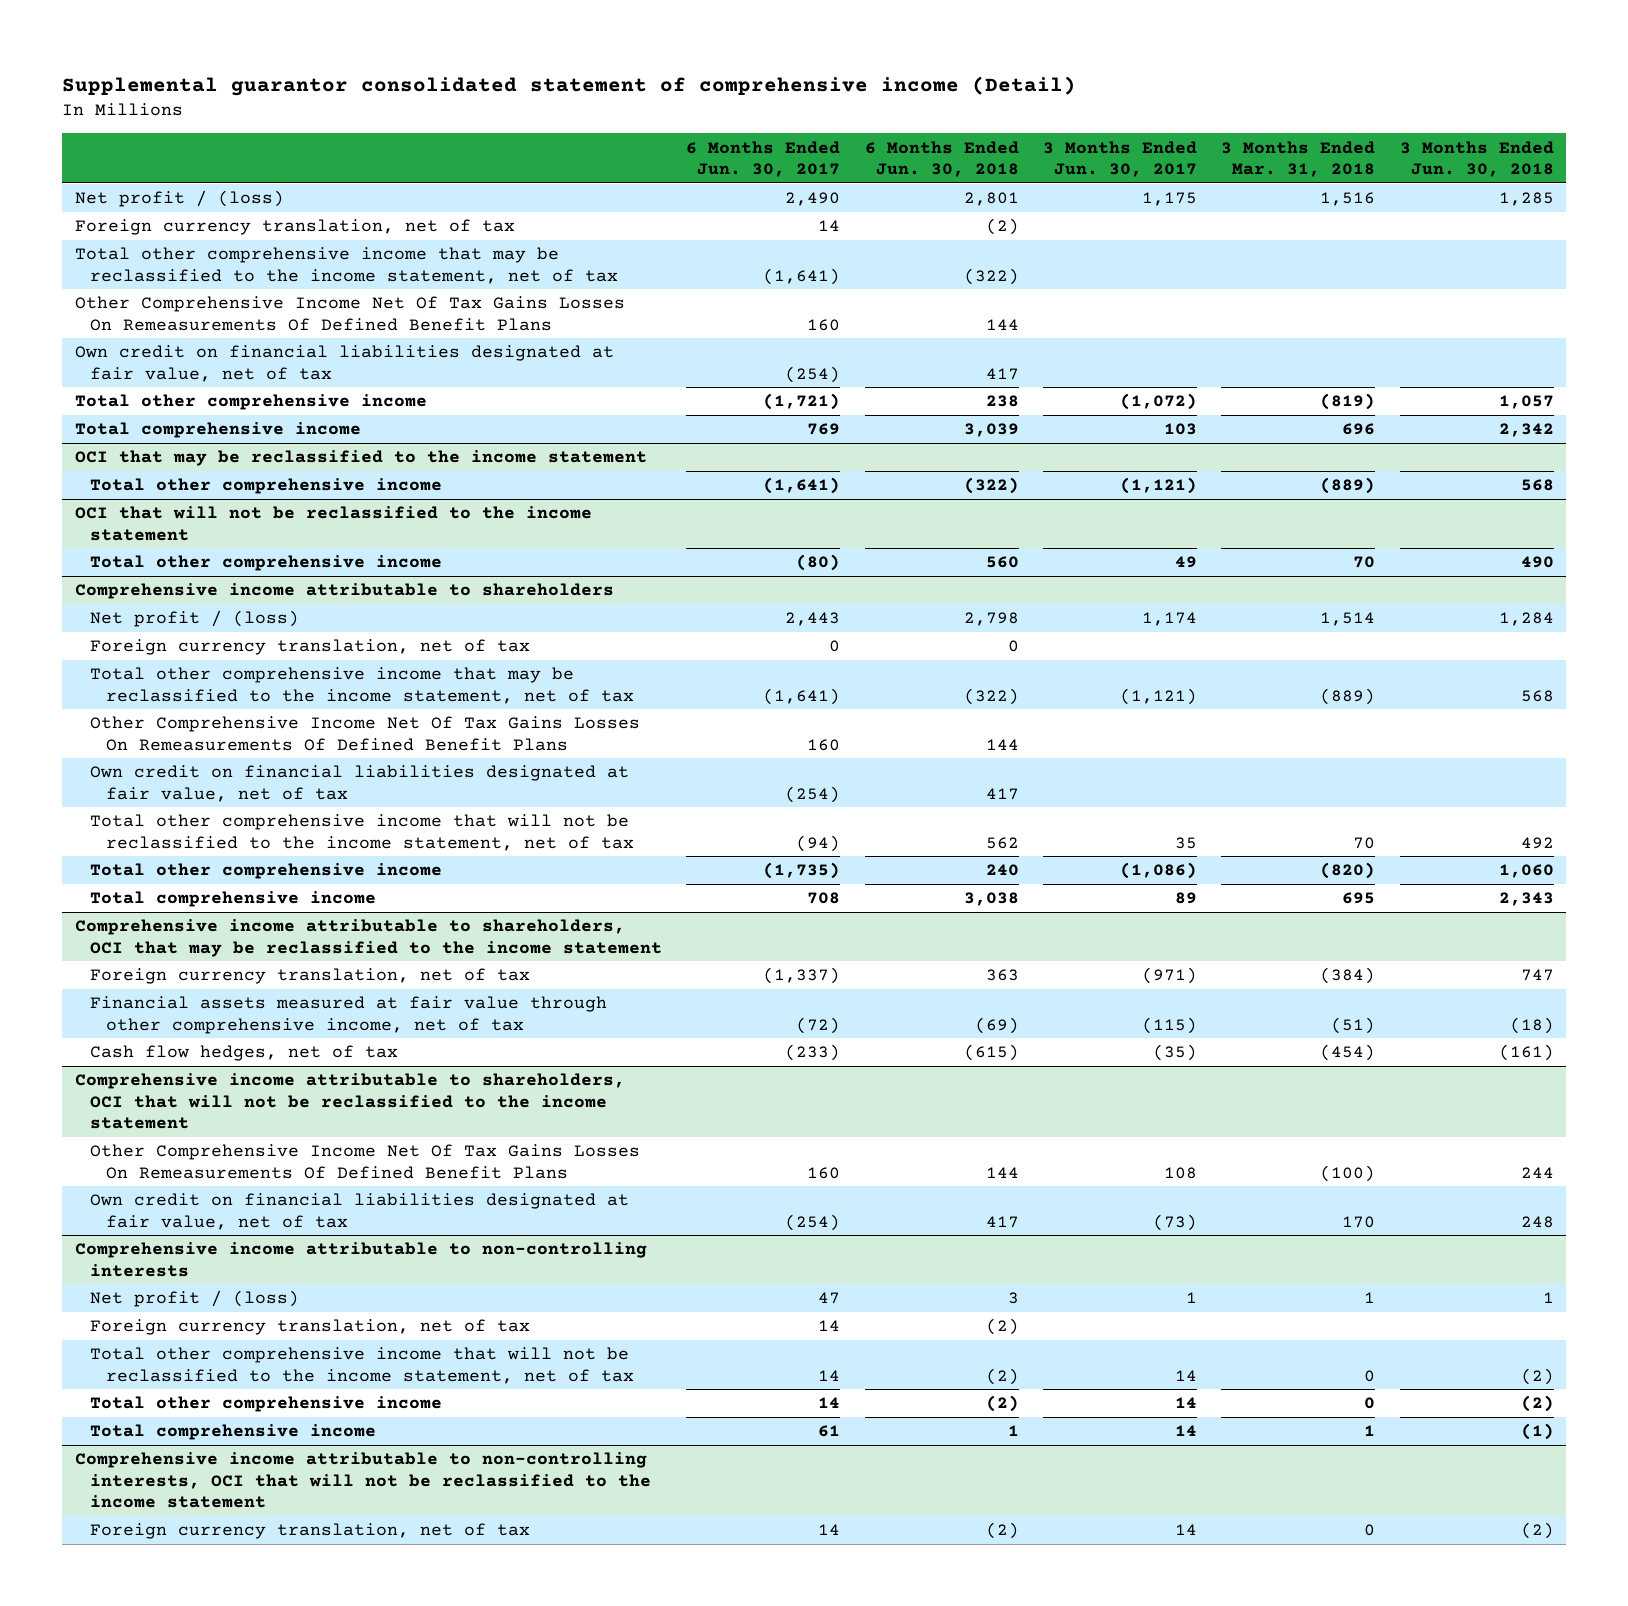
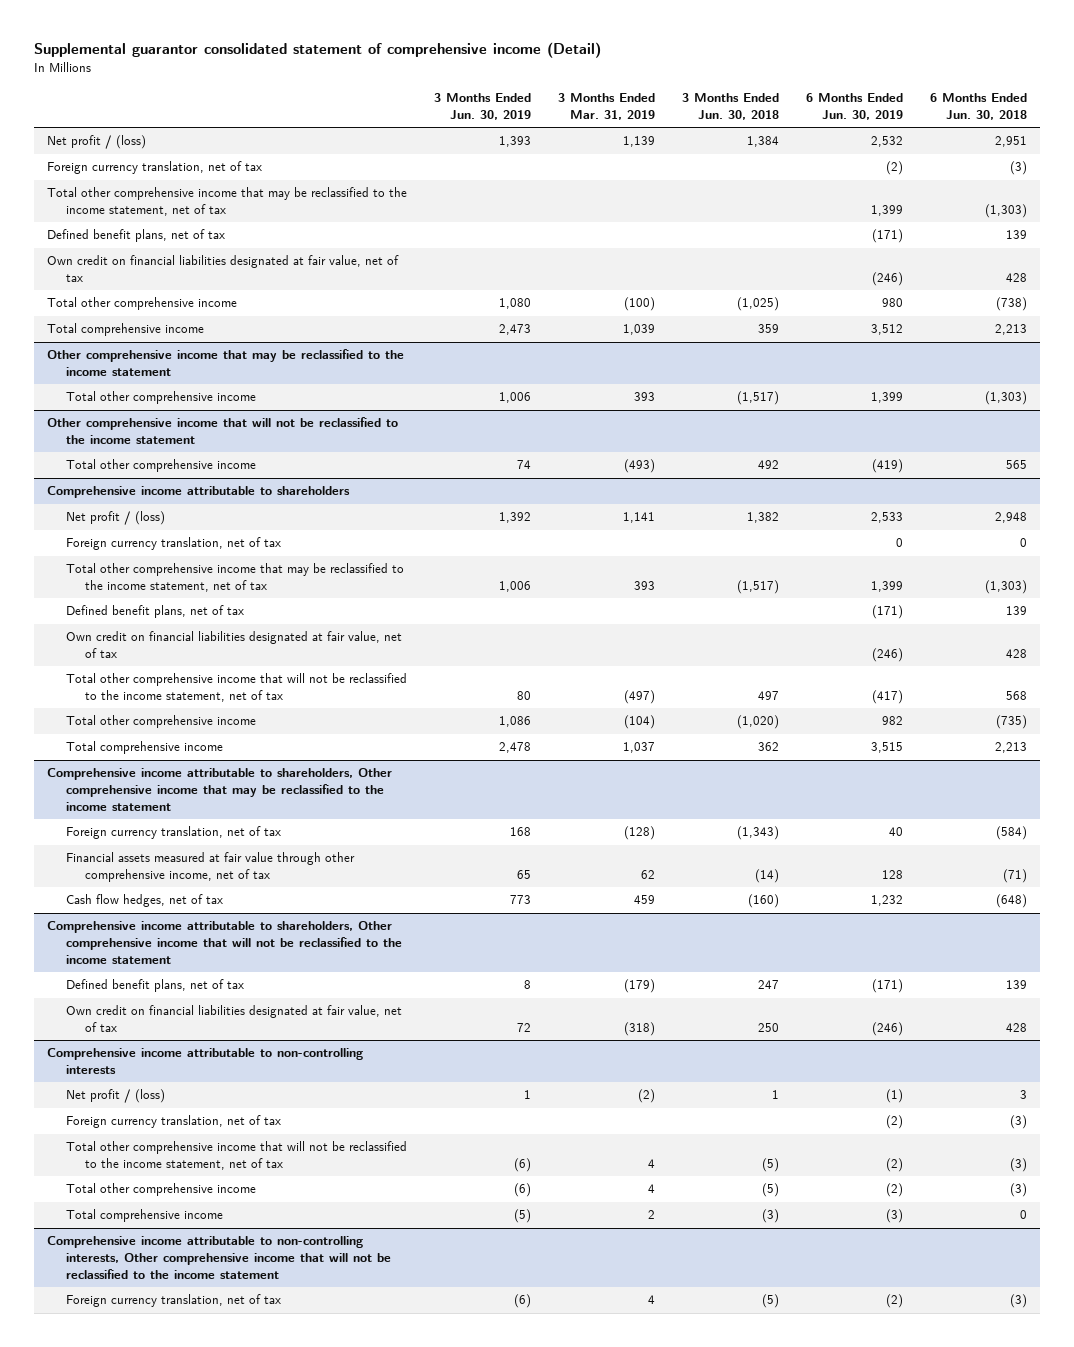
- | 6 Months Ended Jun. 30, 2017 | 6 Months Ended Jun. 30, 2018 | 3 Months Ended Jun. 30, 2017 | 3 Months Ended Mar. 31, 2018 | 3 Months Ended Jun. 30, 2018
+ | 3 Months Ended Jun. 30, 2019 | 3 Months Ended Mar. 31, 2019 | 3 Months Ended Jun. 30, 2018 | 6 Months Ended Jun. 30, 2019 | 6 Months Ended Jun. 30, 2018
- Net profit / (loss) | 2,490 | 2,801 | 1,175 | 1,516 | 1,285
- Foreign currency translation, net of tax | 14 | (2) | | |
- Total other comprehensive income that may be reclassified to the income statement, net of tax | (1,641) | (322) | | |
- Other Comprehensive Income Net Of Tax Gains Losses On Remeasurements Of Defined Benefit Plans | 160 | 144 | | |
- Own credit on financial liabilities designated at fair value, net of tax | (254) | 417 | | |
- Total other comprehensive income | (1,721) | 238 | (1,072) | (819) | 1,057
- Total comprehensive income | 769 | 3,039 | 103 | 696 | 2,342
- OCI that may be reclassified to the income statement
- Total other comprehensive income | (1,641) | (322) | (1,121) | (889) | 568
- OCI that will not be reclassified to the income statement
- Total other comprehensive income | (80) | 560 | 49 | 70 | 490
+ Net profit / (loss) | 1,393 | 1,139 | 1,384 | 2,532 | 2,951
+ Foreign currency translation, net of tax | | | | (2) | (3)
+ Total other comprehensive income that may be reclassified to the income statement, net of tax | | | | 1,399 | (1,303)
+ Defined benefit plans, net of tax | | | | (171) | 139
+ Own credit on financial liabilities designated at fair value, net of tax | | | | (246) | 428
+ Total other comprehensive income | 1,080 | (100) | (1,025) | 980 | (738)
+ Total comprehensive income | 2,473 | 1,039 | 359 | 3,512 | 2,213
+ Other comprehensive income that may be reclassified to the income statement
+ Total other comprehensive income | 1,006 | 393 | (1,517) | 1,399 | (1,303)
+ Other comprehensive income that will not be reclassified to the income statement
+ Total other comprehensive income | 74 | (493) | 492 | (419) | 565
@ Comprehensive income attributable to shareholders
- Net profit / (loss) | 2,443 | 2,798 | 1,174 | 1,514 | 1,284
+ Net profit / (loss) | 1,392 | 1,141 | 1,382 | 2,533 | 2,948
- Total other comprehensive income that may be reclassified to the income statement, net of tax | (1,641) | (322) | (1,121) | (889) | 568
- Other Comprehensive Income Net Of Tax Gains Losses On Remeasurements Of Defined Benefit Plans | 160 | 144 | | |
- Own credit on financial liabilities designated at fair value, net of tax | (254) | 417 | | |
- Total other comprehensive income that will not be reclassified to the income statement, net of tax | (94) | 562 | 35 | 70 | 492
- Total other comprehensive income | (1,735) | 240 | (1,086) | (820) | 1,060
- Total comprehensive income | 708 | 3,038 | 89 | 695 | 2,343
- Comprehensive income attributable to shareholders, OCI that may be reclassified to the income statement
- Foreign currency translation, net of tax | (1,337) | 363 | (971) | (384) | 747
- Financial assets measured at fair value through other comprehensive income, net of tax | (72) | (69) | (115) | (51) | (18)
- Cash flow hedges, net of tax | (233) | (615) | (35) | (454) | (161)
- Comprehensive income attributable to shareholders, OCI that will not be reclassified to the income statement
- Other Comprehensive Income Net Of Tax Gains Losses On Remeasurements Of Defined Benefit Plans | 160 | 144 | 108 | (100) | 244
- Own credit on financial liabilities designated at fair value, net of tax | (254) | 417 | (73) | 170 | 248
@ Comprehensive income attributable to shareholders
+ Total other comprehensive income that may be reclassified to the income statement, net of tax | 1,006 | 393 | (1,517) | 1,399 | (1,303)
+ Defined benefit plans, net of tax | | | | (171) | 139
+ Own credit on financial liabilities designated at fair value, net of tax | | | | (246) | 428
+ Total other comprehensive income that will not be reclassified to the income statement, net of tax | 80 | (497) | 497 | (417) | 568
+ Total other comprehensive income | 1,086 | (104) | (1,020) | 982 | (735)
+ Total comprehensive income | 2,478 | 1,037 | 362 | 3,515 | 2,213
+ Comprehensive income attributable to shareholders, Other comprehensive income that may be reclassified to the income statement
+ Foreign currency translation, net of tax | 168 | (128) | (1,343) | 40 | (584)
+ Financial assets measured at fair value through other comprehensive income, net of tax | 65 | 62 | (14) | 128 | (71)
+ Cash flow hedges, net of tax | 773 | 459 | (160) | 1,232 | (648)
+ Comprehensive income attributable to shareholders, Other comprehensive income that will not be reclassified to the income statement
+ Defined benefit plans, net of tax | 8 | (179) | 247 | (171) | 139
+ Own credit on financial liabilities designated at fair value, net of tax | 72 | (318) | 250 | (246) | 428
@ Comprehensive income attributable to non-controlling interests
- Foreign currency translation, net of tax | 14 | (2) | | |
- Total other comprehensive income that will not be reclassified to the income statement, net of tax | 14 | (2) | 14 | 0 | (2)
- Total other comprehensive income | 14 | (2) | 14 | 0 | (2)
- Total comprehensive income | 61 | 1 | 14 | 1 | (1)
- Comprehensive income attributable to non-controlling interests, OCI that will not be reclassified to the income statement
- Foreign currency translation, net of tax | 14 | (2) | 14 | 0 | (2)
@ Comprehensive income attributable to non-controlling interests
+ Foreign currency translation, net of tax | | | | (2) | (3)
+ Total other comprehensive income that will not be reclassified to the income statement, net of tax | (6) | 4 | (5) | (2) | (3)
+ Total other comprehensive income | (6) | 4 | (5) | (2) | (3)
+ Total comprehensive income | (5) | 2 | (3) | (3) | 0
+ Comprehensive income attributable to non-controlling interests, Other comprehensive income that will not be reclassified to the income statement
+ Foreign currency translation, net of tax | (6) | 4 | (5) | (2) | (3)

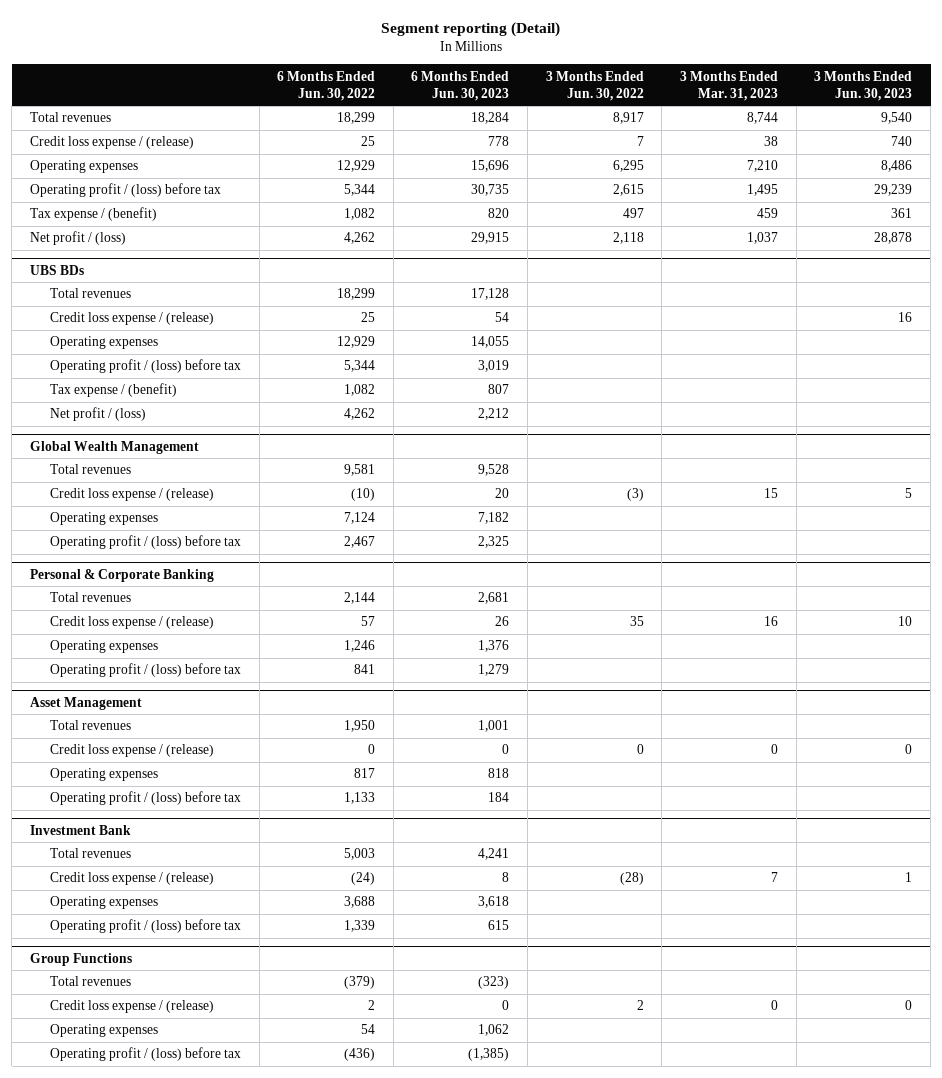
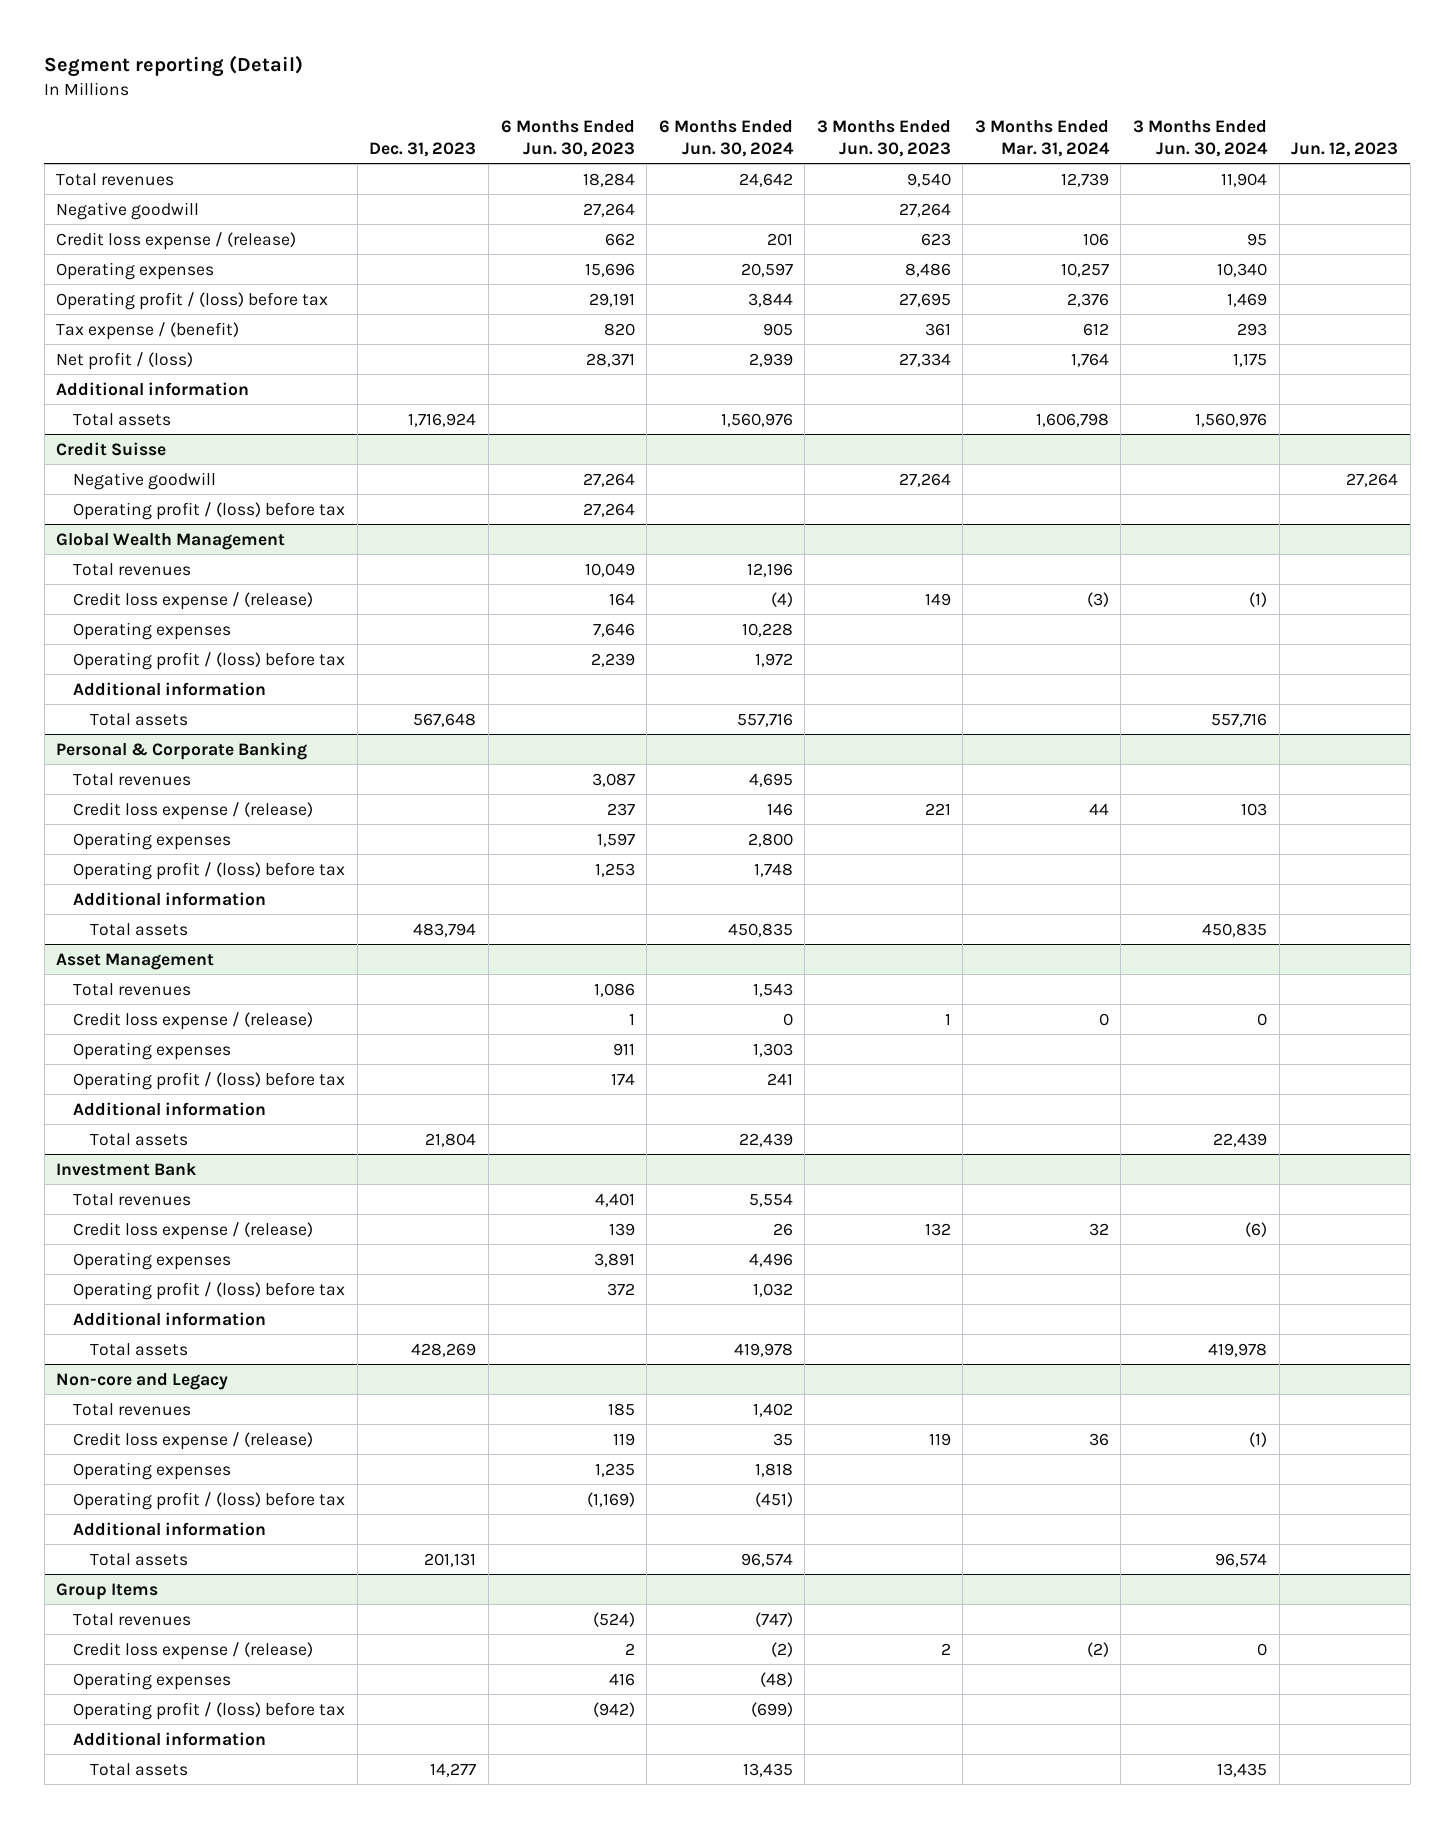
- | 6 Months Ended Jun. 30, 2022 | 6 Months Ended Jun. 30, 2023 | 3 Months Ended Jun. 30, 2022 | 3 Months Ended Mar. 31, 2023 | 3 Months Ended Jun. 30, 2023
+ | Dec. 31, 2023 | 6 Months Ended Jun. 30, 2023 | 6 Months Ended Jun. 30, 2024 | 3 Months Ended Jun. 30, 2023 | 3 Months Ended Mar. 31, 2024 | 3 Months Ended Jun. 30, 2024 | Jun. 12, 2023
- Credit loss expense / (release) | 25 | 778 | 7 | 38 | 740
+ Negative goodwill | | 27,264 | | 27,264 | | |
+ Credit loss expense / (release) | | 662 | 201 | 623 | 106 | 95 |
- Operating profit / (loss) before tax | 5,344 | 30,735 | 2,615 | 1,495 | 29,239
+ Operating profit / (loss) before tax | | 29,191 | 3,844 | 27,695 | 2,376 | 1,469 |
- Net profit / (loss) | 4,262 | 29,915 | 2,118 | 1,037 | 28,878
- UBS BDs
- Total revenues | 18,299 | 17,128 | | |
- Credit loss expense / (release) | 25 | 54 | | | 16
- Operating expenses | 12,929 | 14,055 | | |
- Operating profit / (loss) before tax | 5,344 | 3,019 | | |
- Tax expense / (benefit) | 1,082 | 807 | | |
- Net profit / (loss) | 4,262 | 2,212 | | |
+ Net profit / (loss) | | 28,371 | 2,939 | 27,334 | 1,764 | 1,175 |
+ Additional information
+ Total assets | 1,716,924 | | 1,560,976 | | 1,606,798 | 1,560,976 |
+ Credit Suisse
+ Negative goodwill | | 27,264 | | 27,264 | | | 27,264
+ Operating profit / (loss) before tax | | 27,264 | | | | |
@ Global Wealth Management
- Total revenues | 9,581 | 9,528 | | |
- Credit loss expense / (release) | (10) | 20 | (3) | 15 | 5
- Operating expenses | 7,124 | 7,182 | | |
- Operating profit / (loss) before tax | 2,467 | 2,325 | | |
+ Total revenues | | 10,049 | 12,196 | | | |
+ Credit loss expense / (release) | | 164 | (4) | 149 | (3) | (1) |
+ Operating expenses | | 7,646 | 10,228 | | | |
+ Operating profit / (loss) before tax | | 2,239 | 1,972 | | | |
+ Additional information
+ Total assets | 567,648 | | 557,716 | | | 557,716 |
@ Personal & Corporate Banking
- Total revenues | 2,144 | 2,681 | | |
- Credit loss expense / (release) | 57 | 26 | 35 | 16 | 10
- Operating expenses | 1,246 | 1,376 | | |
- Operating profit / (loss) before tax | 841 | 1,279 | | |
+ Total revenues | | 3,087 | 4,695 | | | |
+ Credit loss expense / (release) | | 237 | 146 | 221 | 44 | 103 |
+ Operating expenses | | 1,597 | 2,800 | | | |
+ Operating profit / (loss) before tax | | 1,253 | 1,748 | | | |
+ Additional information
+ Total assets | 483,794 | | 450,835 | | | 450,835 |
@ Asset Management
- Total revenues | 1,950 | 1,001 | | |
- Credit loss expense / (release) | 0 | 0 | 0 | 0 | 0
- Operating expenses | 817 | 818 | | |
- Operating profit / (loss) before tax | 1,133 | 184 | | |
+ Total revenues | | 1,086 | 1,543 | | | |
+ Credit loss expense / (release) | | 1 | 0 | 1 | 0 | 0 |
+ Operating expenses | | 911 | 1,303 | | | |
+ Operating profit / (loss) before tax | | 174 | 241 | | | |
+ Additional information
+ Total assets | 21,804 | | 22,439 | | | 22,439 |
@ Investment Bank
- Total revenues | 5,003 | 4,241 | | |
- Credit loss expense / (release) | (24) | 8 | (28) | 7 | 1
- Operating expenses | 3,688 | 3,618 | | |
- Operating profit / (loss) before tax | 1,339 | 615 | | |
- Group Functions
- Total revenues | (379) | (323) | | |
- Credit loss expense / (release) | 2 | 0 | 2 | 0 | 0
- Operating expenses | 54 | 1,062 | | |
- Operating profit / (loss) before tax | (436) | (1,385) | | |
@ Investment Bank
+ Total revenues | | 4,401 | 5,554 | | | |
+ Credit loss expense / (release) | | 139 | 26 | 132 | 32 | (6) |
+ Operating expenses | | 3,891 | 4,496 | | | |
+ Operating profit / (loss) before tax | | 372 | 1,032 | | | |
+ Additional information
+ Total assets | 428,269 | | 419,978 | | | 419,978 |
+ Non-core and Legacy
+ Total revenues | | 185 | 1,402 | | | |
+ Credit loss expense / (release) | | 119 | 35 | 119 | 36 | (1) |
+ Operating expenses | | 1,235 | 1,818 | | | |
+ Operating profit / (loss) before tax | | (1,169) | (451) | | | |
+ Additional information
+ Total assets | 201,131 | | 96,574 | | | 96,574 |
+ Group Items
+ Total revenues | | (524) | (747) | | | |
+ Credit loss expense / (release) | | 2 | (2) | 2 | (2) | 0 |
+ Operating expenses | | 416 | (48) | | | |
+ Operating profit / (loss) before tax | | (942) | (699) | | | |
+ Additional information
+ Total assets | 14,277 | | 13,435 | | | 13,435 |

